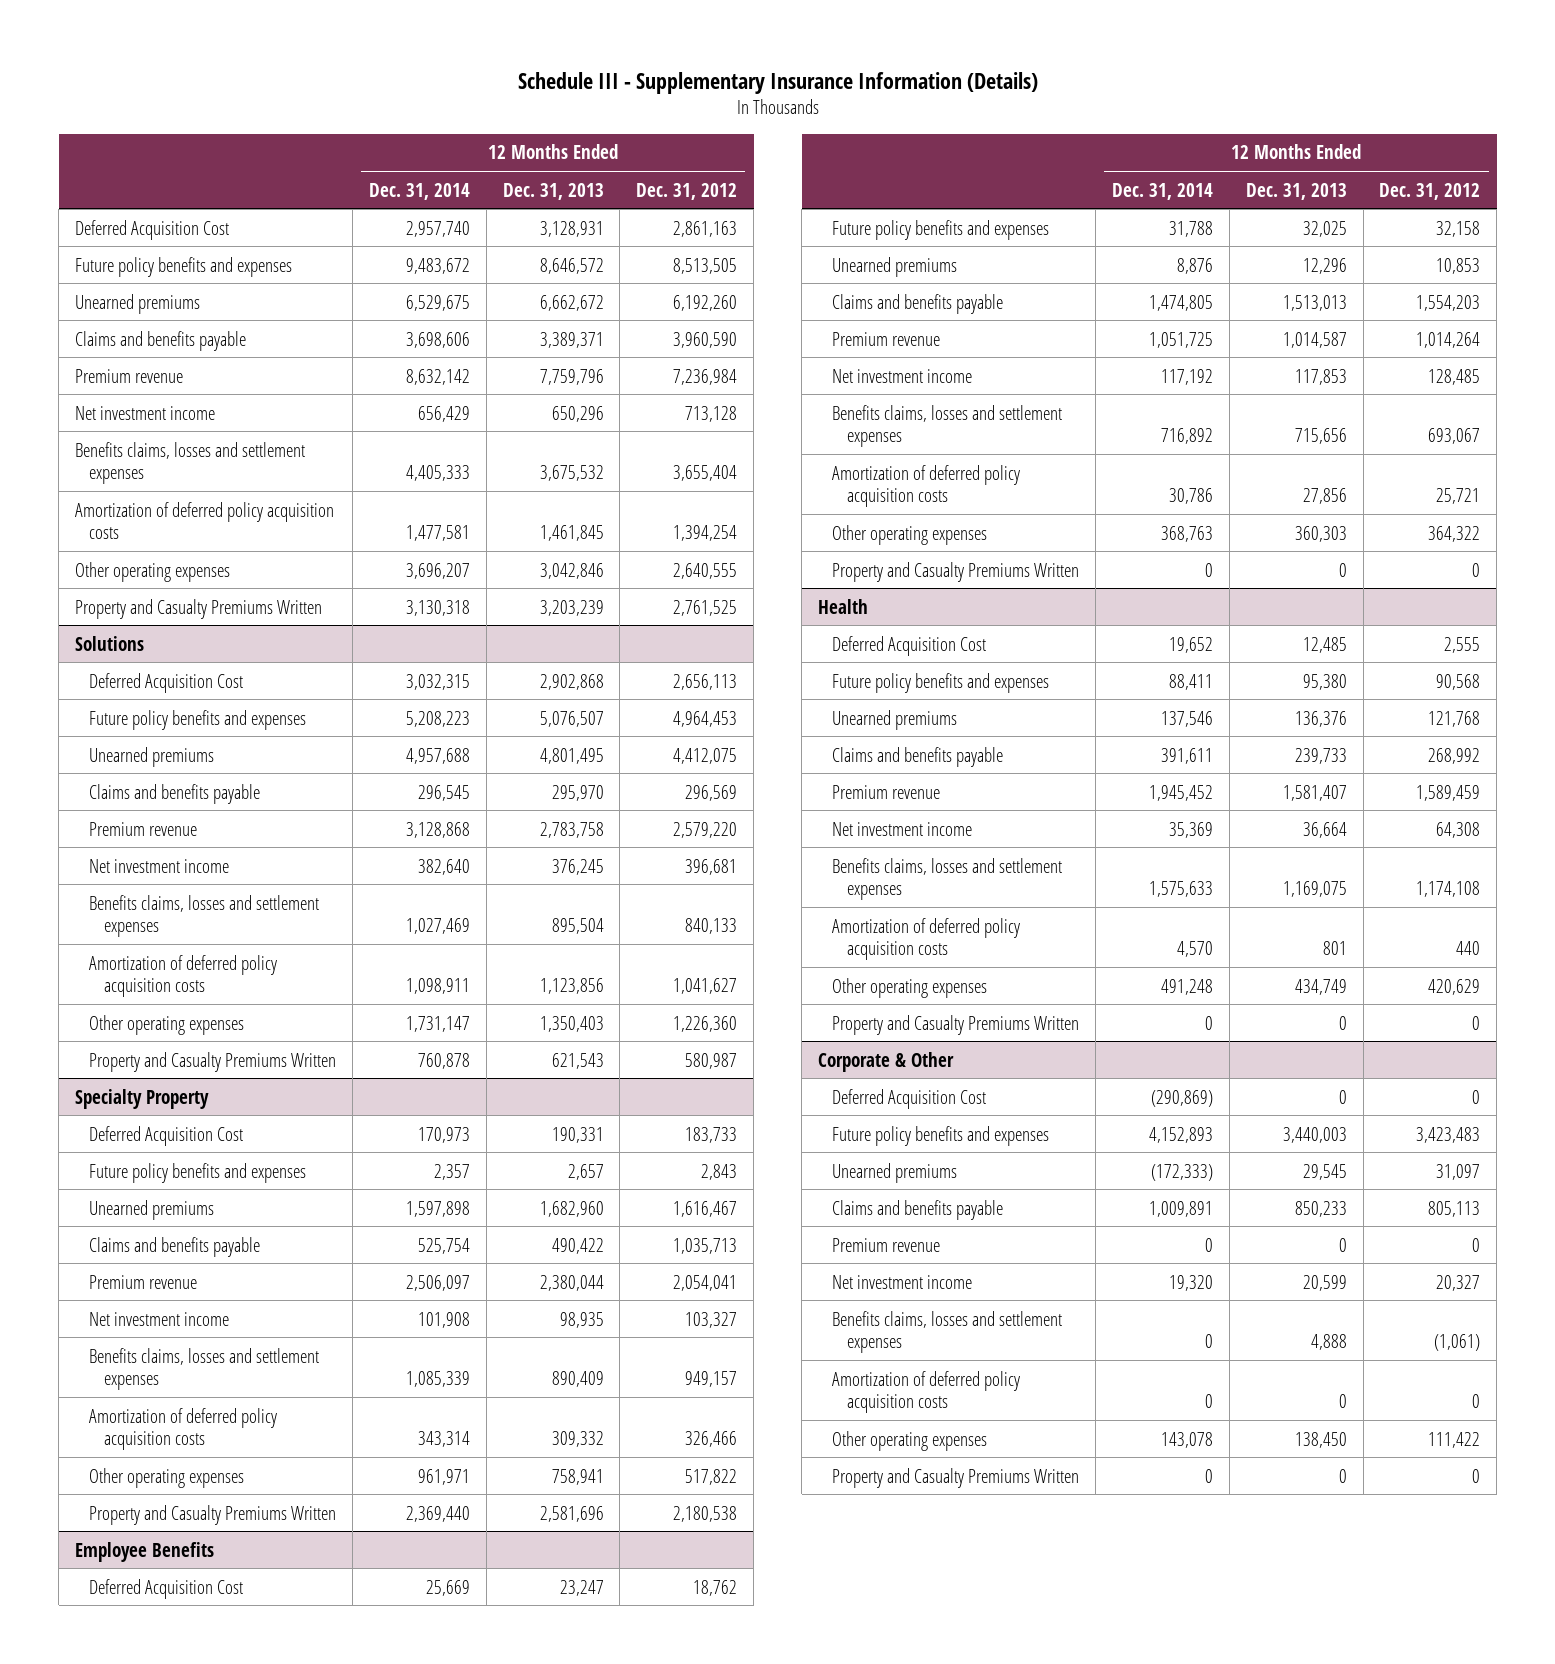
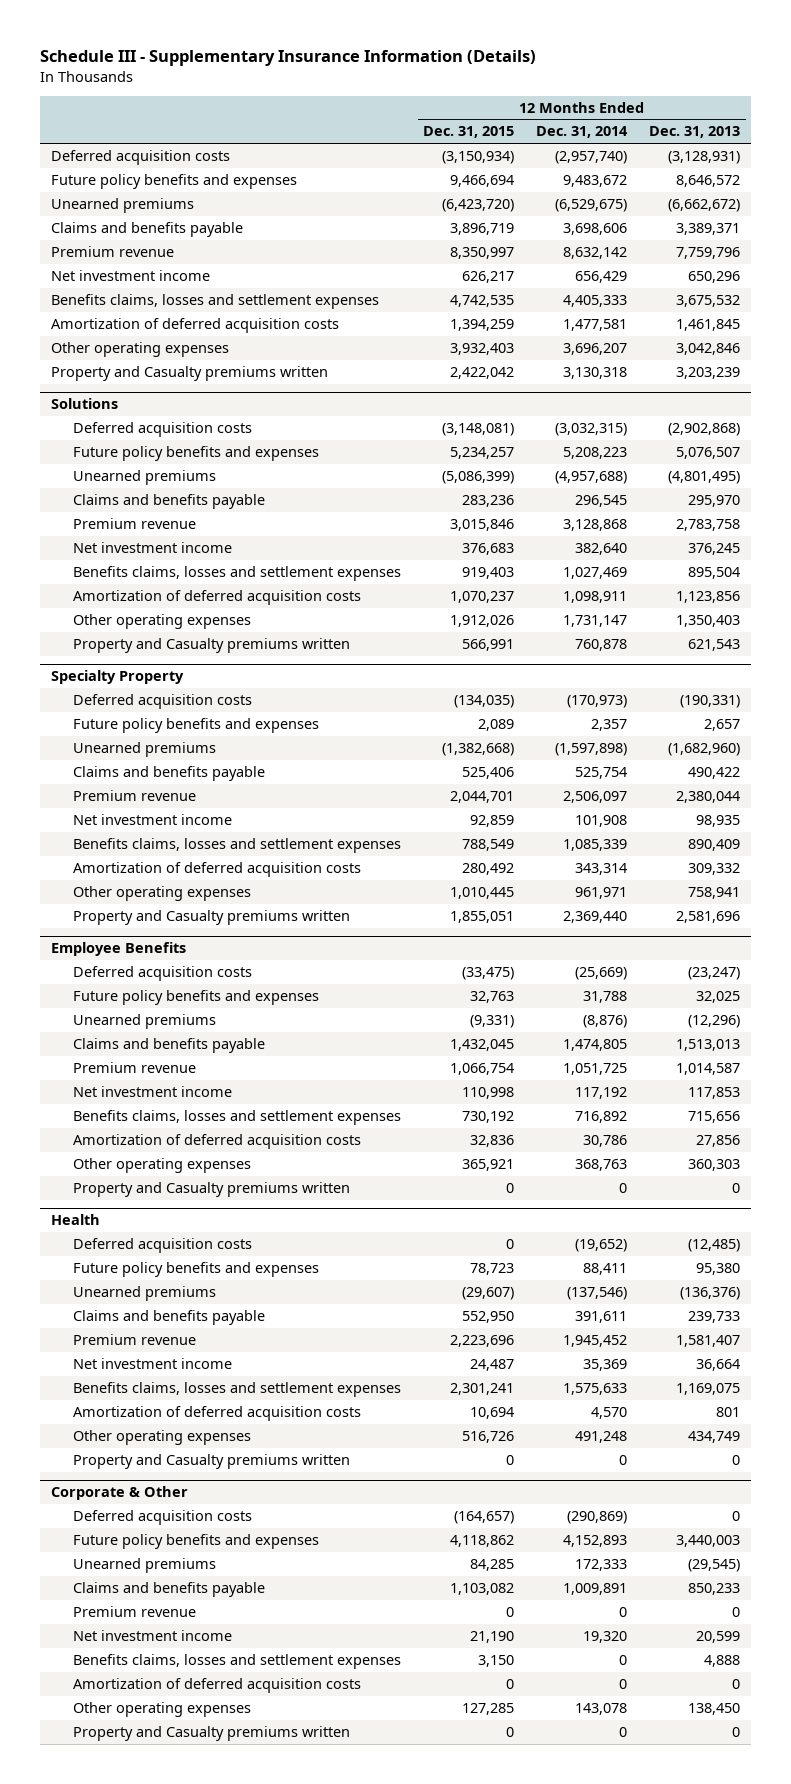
- | 12 Months Ended Dec. 31, 2014 | 12 Months Ended Dec. 31, 2013 | 12 Months Ended Dec. 31, 2012
+ | 12 Months Ended Dec. 31, 2015 | 12 Months Ended Dec. 31, 2014 | 12 Months Ended Dec. 31, 2013
- Deferred Acquisition Cost | 2,957,740 | 3,128,931 | 2,861,163
+ Deferred acquisition costs | (3,150,934) | (2,957,740) | (3,128,931)
- Unearned premiums | 6,529,675 | 6,662,672 | 6,192,260
+ Unearned premiums | (6,423,720) | (6,529,675) | (6,662,672)
- Amortization of deferred policy acquisition costs | 1,477,581 | 1,461,845 | 1,394,254
+ Amortization of deferred acquisition costs | 1,394,259 | 1,477,581 | 1,461,845
- Property and Casualty Premiums Written | 3,130,318 | 3,203,239 | 2,761,525
+ Property and Casualty premiums written | 2,422,042 | 3,130,318 | 3,203,239
@ Solutions
- Deferred Acquisition Cost | 3,032,315 | 2,902,868 | 2,656,113
+ Deferred acquisition costs | (3,148,081) | (3,032,315) | (2,902,868)
- Unearned premiums | 4,957,688 | 4,801,495 | 4,412,075
+ Unearned premiums | (5,086,399) | (4,957,688) | (4,801,495)
- Amortization of deferred policy acquisition costs | 1,098,911 | 1,123,856 | 1,041,627
+ Amortization of deferred acquisition costs | 1,070,237 | 1,098,911 | 1,123,856
- Property and Casualty Premiums Written | 760,878 | 621,543 | 580,987
+ Property and Casualty premiums written | 566,991 | 760,878 | 621,543
@ Specialty Property
- Deferred Acquisition Cost | 170,973 | 190,331 | 183,733
+ Deferred acquisition costs | (134,035) | (170,973) | (190,331)
- Unearned premiums | 1,597,898 | 1,682,960 | 1,616,467
+ Unearned premiums | (1,382,668) | (1,597,898) | (1,682,960)
- Amortization of deferred policy acquisition costs | 343,314 | 309,332 | 326,466
+ Amortization of deferred acquisition costs | 280,492 | 343,314 | 309,332
- Property and Casualty Premiums Written | 2,369,440 | 2,581,696 | 2,180,538
+ Property and Casualty premiums written | 1,855,051 | 2,369,440 | 2,581,696
@ Employee Benefits
- Deferred Acquisition Cost | 25,669 | 23,247 | 18,762
+ Deferred acquisition costs | (33,475) | (25,669) | (23,247)
- Unearned premiums | 8,876 | 12,296 | 10,853
+ Unearned premiums | (9,331) | (8,876) | (12,296)
- Amortization of deferred policy acquisition costs | 30,786 | 27,856 | 25,721
+ Amortization of deferred acquisition costs | 32,836 | 30,786 | 27,856
- Property and Casualty Premiums Written | 0 | 0 | 0
+ Property and Casualty premiums written | 0 | 0 | 0
@ Health
- Deferred Acquisition Cost | 19,652 | 12,485 | 2,555
+ Deferred acquisition costs | 0 | (19,652) | (12,485)
- Unearned premiums | 137,546 | 136,376 | 121,768
+ Unearned premiums | (29,607) | (137,546) | (136,376)
- Amortization of deferred policy acquisition costs | 4,570 | 801 | 440
+ Amortization of deferred acquisition costs | 10,694 | 4,570 | 801
- Property and Casualty Premiums Written | 0 | 0 | 0
+ Property and Casualty premiums written | 0 | 0 | 0
@ Corporate & Other
- Deferred Acquisition Cost | (290,869) | 0 | 0
+ Deferred acquisition costs | (164,657) | (290,869) | 0
- Unearned premiums | (172,333) | 29,545 | 31,097
+ Unearned premiums | 84,285 | 172,333 | (29,545)
- Amortization of deferred policy acquisition costs | 0 | 0 | 0
+ Amortization of deferred acquisition costs | 0 | 0 | 0
- Property and Casualty Premiums Written | 0 | 0 | 0
+ Property and Casualty premiums written | 0 | 0 | 0

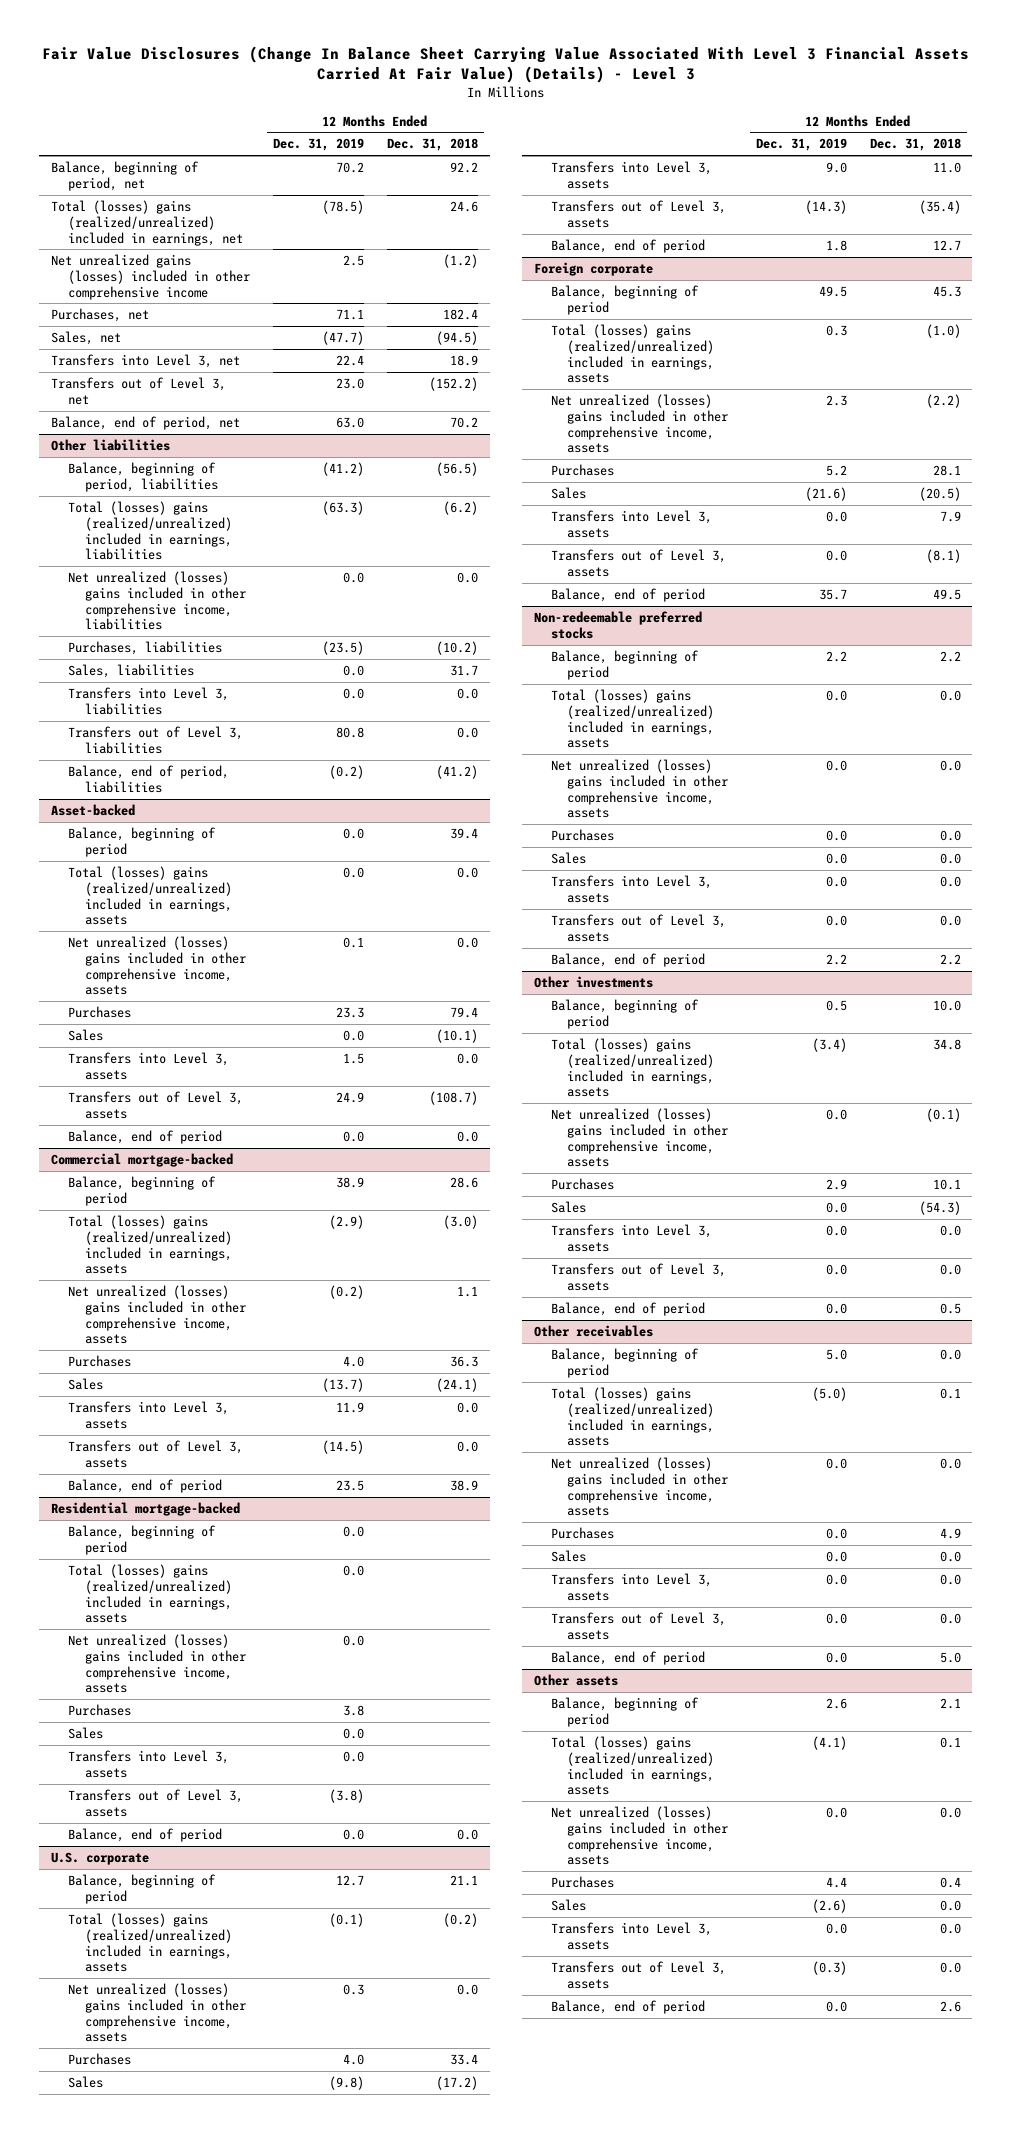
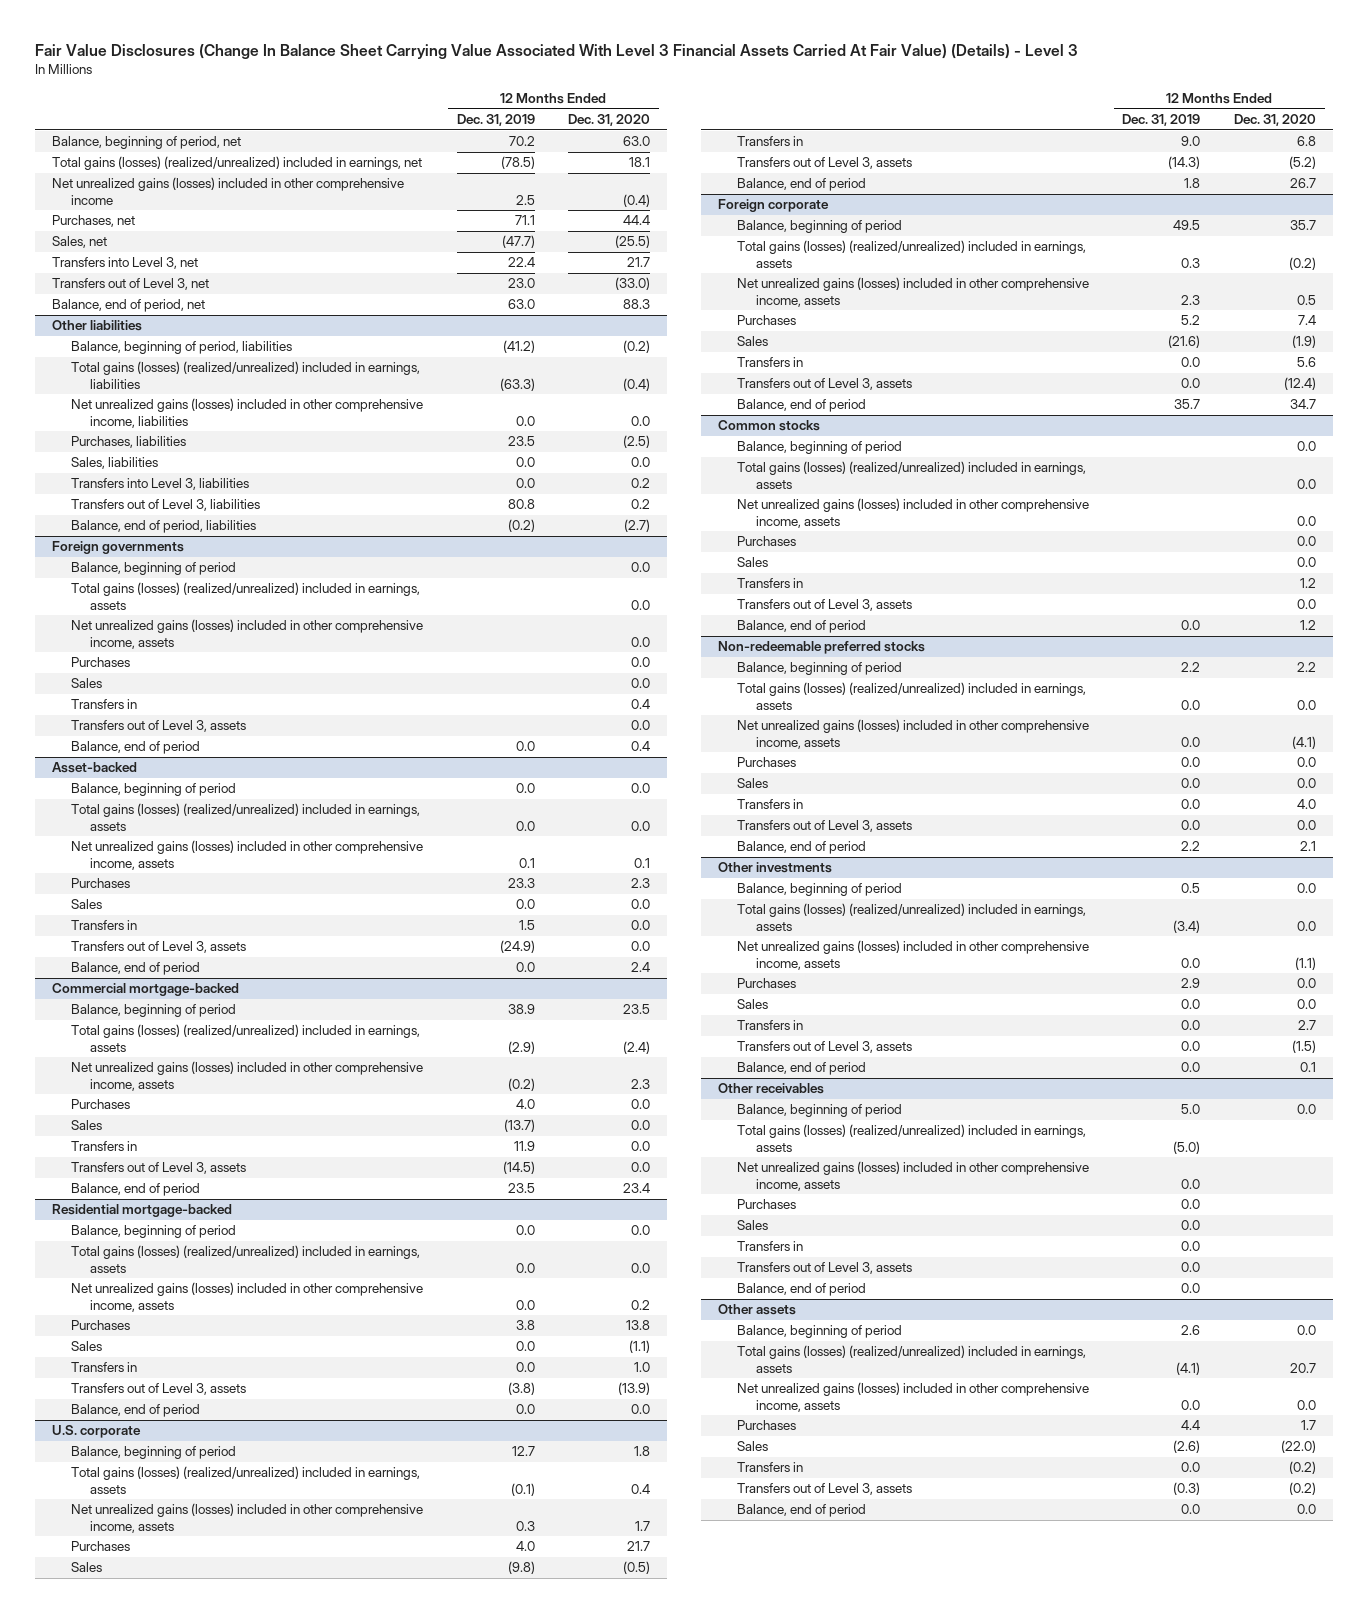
- | 12 Months Ended Dec. 31, 2019 | 12 Months Ended Dec. 31, 2018
+ | 12 Months Ended Dec. 31, 2019 | 12 Months Ended Dec. 31, 2020
- Total (losses) gains (realized/unrealized) included in earnings, net | (78.5) | 24.6
+ Total gains (losses) (realized/unrealized) included in earnings, net | (78.5) | 18.1
@ Other liabilities
- Total (losses) gains (realized/unrealized) included in earnings, liabilities | (63.3) | (6.2)
- Net unrealized (losses) gains included in other comprehensive income, liabilities | 0.0 | 0.0
- Purchases, liabilities | (23.5) | (10.2)
+ Total gains (losses) (realized/unrealized) included in earnings, liabilities | (63.3) | (0.4)
+ Net unrealized gains (losses) included in other comprehensive income, liabilities | 0.0 | 0.0
+ Purchases, liabilities | 23.5 | (2.5)
+ Foreign governments
+ Balance, beginning of period | | 0.0
+ Total gains (losses) (realized/unrealized) included in earnings, assets | | 0.0
+ Net unrealized gains (losses) included in other comprehensive income, assets | | 0.0
+ Purchases | | 0.0
+ Sales | | 0.0
+ Transfers in | | 0.4
+ Transfers out of Level 3, assets | | 0.0
+ Balance, end of period | 0.0 | 0.4
@ Asset-backed
- Total (losses) gains (realized/unrealized) included in earnings, assets | 0.0 | 0.0
- Net unrealized (losses) gains included in other comprehensive income, assets | 0.1 | 0.0
+ Total gains (losses) (realized/unrealized) included in earnings, assets | 0.0 | 0.0
+ Net unrealized gains (losses) included in other comprehensive income, assets | 0.1 | 0.1
- Transfers into Level 3, assets | 1.5 | 0.0
- Transfers out of Level 3, assets | 24.9 | (108.7)
+ Transfers in | 1.5 | 0.0
+ Transfers out of Level 3, assets | (24.9) | 0.0
@ Commercial mortgage-backed
- Total (losses) gains (realized/unrealized) included in earnings, assets | (2.9) | (3.0)
- Net unrealized (losses) gains included in other comprehensive income, assets | (0.2) | 1.1
+ Total gains (losses) (realized/unrealized) included in earnings, assets | (2.9) | (2.4)
+ Net unrealized gains (losses) included in other comprehensive income, assets | (0.2) | 2.3
- Transfers into Level 3, assets | 11.9 | 0.0
+ Transfers in | 11.9 | 0.0
@ Residential mortgage-backed
- Total (losses) gains (realized/unrealized) included in earnings, assets | 0.0 |
- Net unrealized (losses) gains included in other comprehensive income, assets | 0.0 |
+ Total gains (losses) (realized/unrealized) included in earnings, assets | 0.0 | 0.0
+ Net unrealized gains (losses) included in other comprehensive income, assets | 0.0 | 0.2
- Transfers into Level 3, assets | 0.0 |
+ Transfers in | 0.0 | 1.0
@ U.S. corporate
- Total (losses) gains (realized/unrealized) included in earnings, assets | (0.1) | (0.2)
- Net unrealized (losses) gains included in other comprehensive income, assets | 0.3 | 0.0
+ Total gains (losses) (realized/unrealized) included in earnings, assets | (0.1) | 0.4
+ Net unrealized gains (losses) included in other comprehensive income, assets | 0.3 | 1.7
- Transfers into Level 3, assets | 9.0 | 11.0
+ Transfers in | 9.0 | 6.8
@ Foreign corporate
- Total (losses) gains (realized/unrealized) included in earnings, assets | 0.3 | (1.0)
- Net unrealized (losses) gains included in other comprehensive income, assets | 2.3 | (2.2)
+ Total gains (losses) (realized/unrealized) included in earnings, assets | 0.3 | (0.2)
+ Net unrealized gains (losses) included in other comprehensive income, assets | 2.3 | 0.5
- Transfers into Level 3, assets | 0.0 | 7.9
+ Transfers in | 0.0 | 5.6
+ Common stocks
+ Balance, beginning of period | | 0.0
+ Total gains (losses) (realized/unrealized) included in earnings, assets | | 0.0
+ Net unrealized gains (losses) included in other comprehensive income, assets | | 0.0
+ Purchases | | 0.0
+ Sales | | 0.0
+ Transfers in | | 1.2
+ Transfers out of Level 3, assets | | 0.0
+ Balance, end of period | 0.0 | 1.2
@ Non-redeemable preferred stocks
- Total (losses) gains (realized/unrealized) included in earnings, assets | 0.0 | 0.0
- Net unrealized (losses) gains included in other comprehensive income, assets | 0.0 | 0.0
+ Total gains (losses) (realized/unrealized) included in earnings, assets | 0.0 | 0.0
+ Net unrealized gains (losses) included in other comprehensive income, assets | 0.0 | (4.1)
- Transfers into Level 3, assets | 0.0 | 0.0
+ Transfers in | 0.0 | 4.0
@ Other investments
- Total (losses) gains (realized/unrealized) included in earnings, assets | (3.4) | 34.8
- Net unrealized (losses) gains included in other comprehensive income, assets | 0.0 | (0.1)
+ Total gains (losses) (realized/unrealized) included in earnings, assets | (3.4) | 0.0
+ Net unrealized gains (losses) included in other comprehensive income, assets | 0.0 | (1.1)
- Transfers into Level 3, assets | 0.0 | 0.0
+ Transfers in | 0.0 | 2.7
@ Other receivables
- Total (losses) gains (realized/unrealized) included in earnings, assets | (5.0) | 0.1
- Net unrealized (losses) gains included in other comprehensive income, assets | 0.0 | 0.0
+ Total gains (losses) (realized/unrealized) included in earnings, assets | (5.0) |
+ Net unrealized gains (losses) included in other comprehensive income, assets | 0.0 |
- Transfers into Level 3, assets | 0.0 | 0.0
+ Transfers in | 0.0 |
@ Other assets
- Total (losses) gains (realized/unrealized) included in earnings, assets | (4.1) | 0.1
- Net unrealized (losses) gains included in other comprehensive income, assets | 0.0 | 0.0
+ Total gains (losses) (realized/unrealized) included in earnings, assets | (4.1) | 20.7
+ Net unrealized gains (losses) included in other comprehensive income, assets | 0.0 | 0.0
- Transfers into Level 3, assets | 0.0 | 0.0
+ Transfers in | 0.0 | (0.2)

